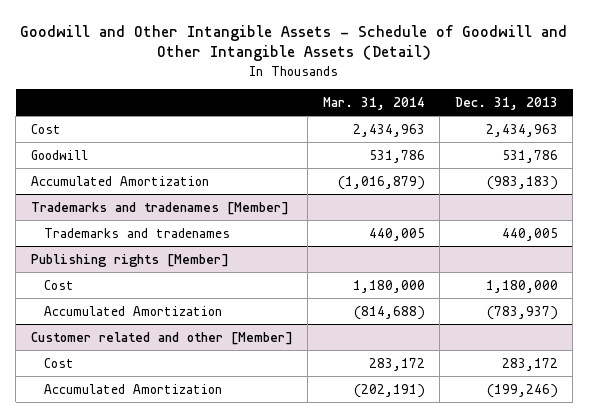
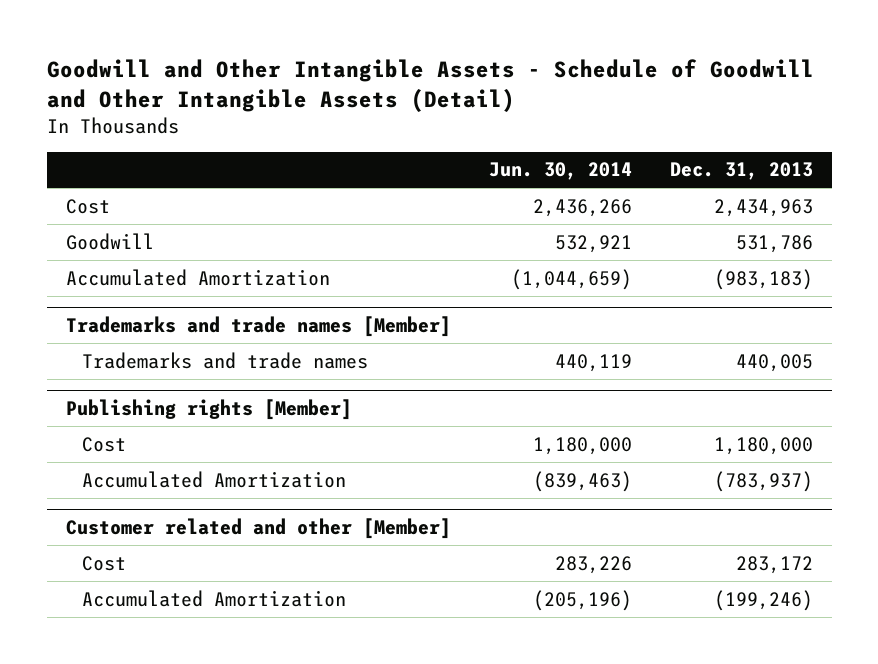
- | Mar. 31, 2014 | Dec. 31, 2013
+ | Jun. 30, 2014 | Dec. 31, 2013
- Trademarks and tradenames [Member]
- Trademarks and tradenames | 440,005 | 440,005
+ Trademarks and trade names [Member]
+ Trademarks and trade names | 440,119 | 440,005

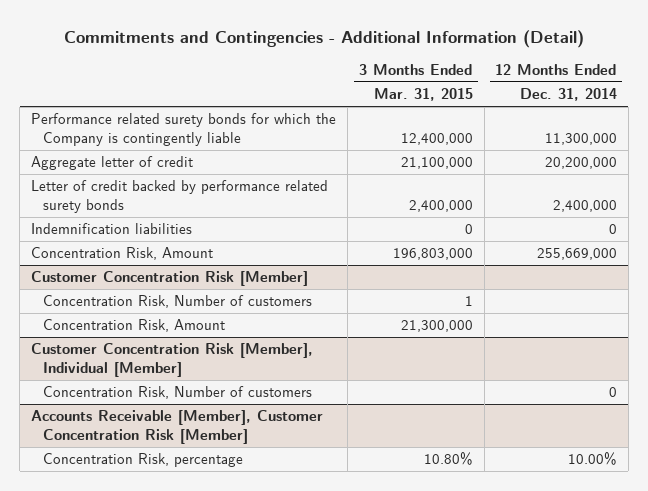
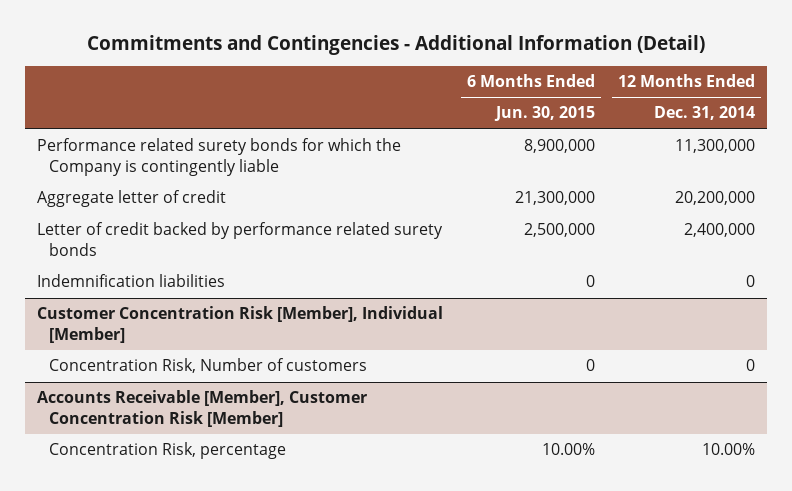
- | 3 Months Ended Mar. 31, 2015 | 12 Months Ended Dec. 31, 2014
+ | 6 Months Ended Jun. 30, 2015 | 12 Months Ended Dec. 31, 2014
- Concentration Risk, Amount | 196,803,000 | 255,669,000
- Customer Concentration Risk [Member]
- Concentration Risk, Number of customers | 1 |
- Concentration Risk, Amount | 21,300,000 |

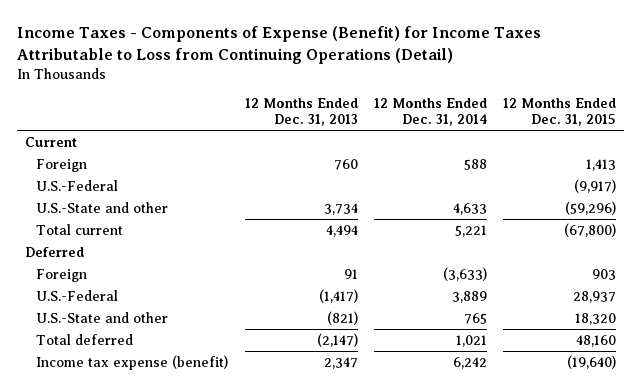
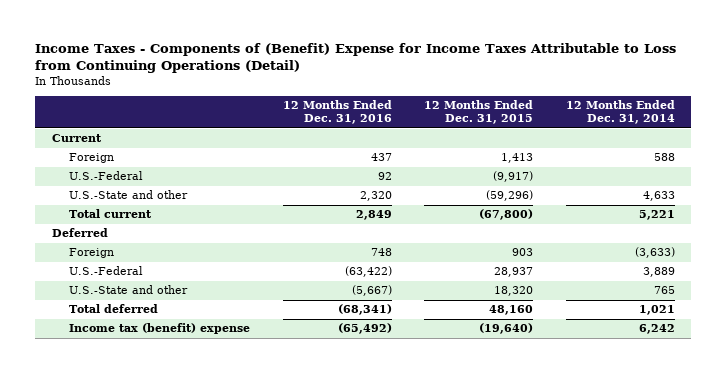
- Income Taxes - Components of Expense (Benefit) for Income Taxes Attributable to Loss from Continuing Operations (Detail)
+ Income Taxes - Components of (Benefit) Expense for Income Taxes Attributable to Loss from Continuing Operations (Detail)
- | 12 Months Ended Dec. 31, 2013 | 12 Months Ended Dec. 31, 2014 | 12 Months Ended Dec. 31, 2015
+ | 12 Months Ended Dec. 31, 2016 | 12 Months Ended Dec. 31, 2015 | 12 Months Ended Dec. 31, 2014
- Income tax expense (benefit) | 2,347 | 6,242 | (19,640)
+ Income tax (benefit) expense | (65,492) | (19,640) | 6,242

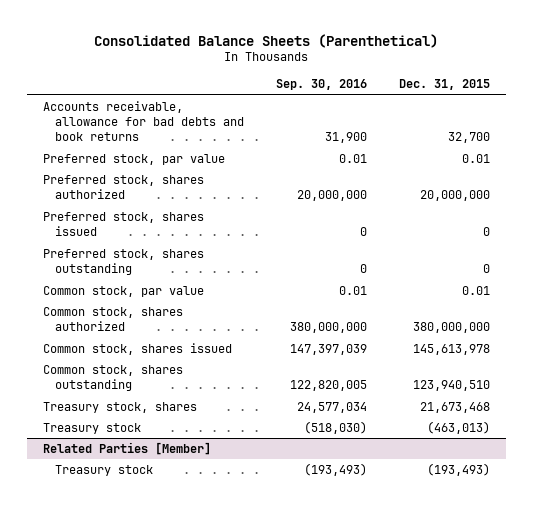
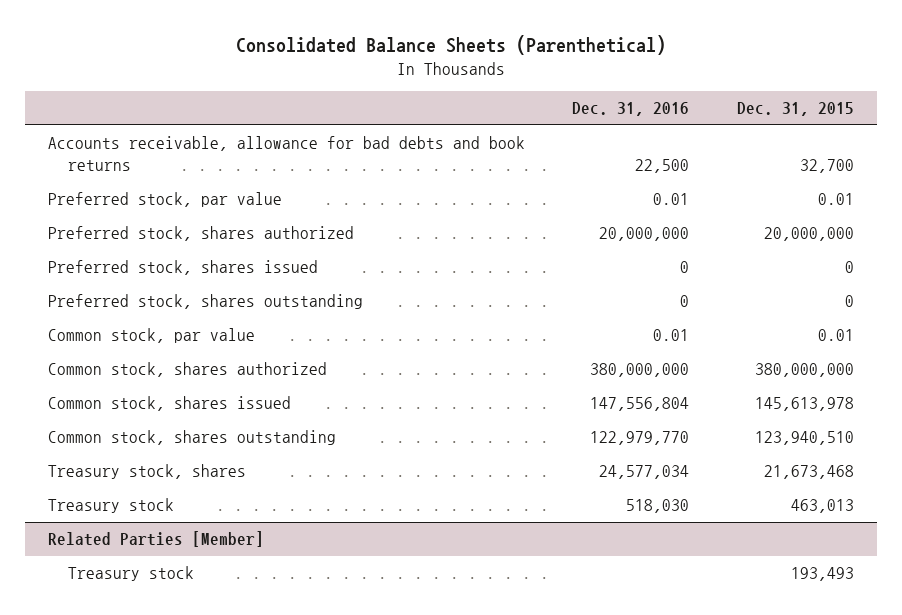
- | Sep. 30, 2016 | Dec. 31, 2015
+ | Dec. 31, 2016 | Dec. 31, 2015
- Treasury stock | (518,030) | (463,013)
+ Treasury stock | 518,030 | 463,013
@ Related Parties [Member]
- Treasury stock | (193,493) | (193,493)
+ Treasury stock | | 193,493

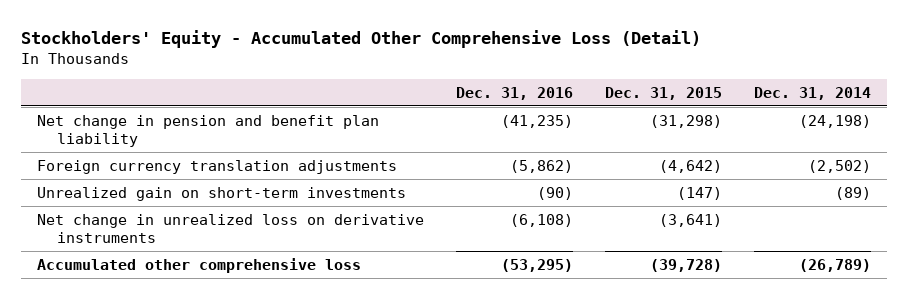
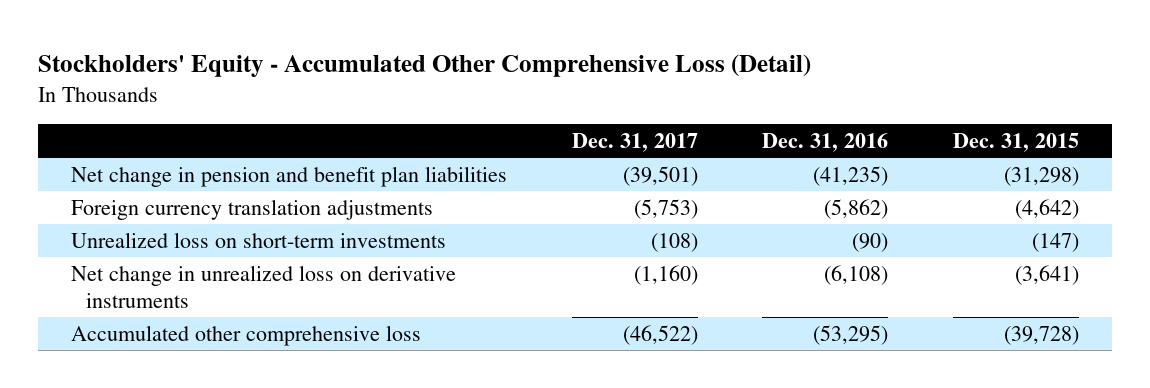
- | Dec. 31, 2016 | Dec. 31, 2015 | Dec. 31, 2014
+ | Dec. 31, 2017 | Dec. 31, 2016 | Dec. 31, 2015
- Net change in pension and benefit plan liability | (41,235) | (31,298) | (24,198)
+ Net change in pension and benefit plan liabilities | (39,501) | (41,235) | (31,298)
- Unrealized gain on short-term investments | (90) | (147) | (89)
+ Unrealized loss on short-term investments | (108) | (90) | (147)

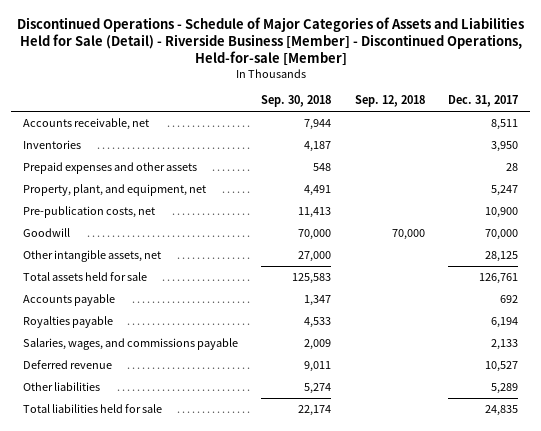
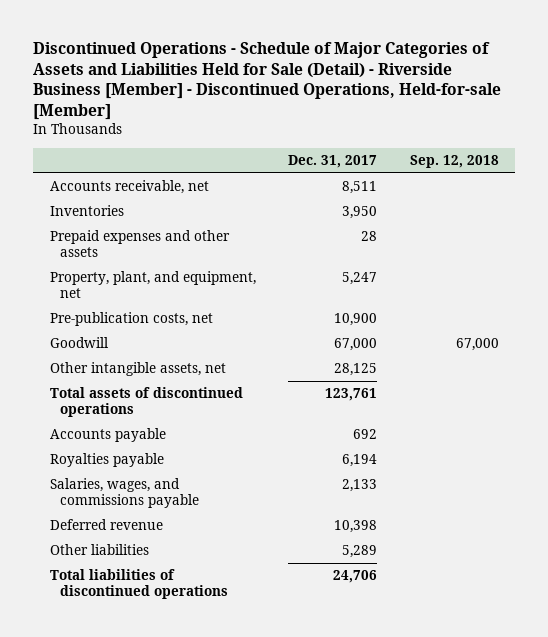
- | Sep. 30, 2018 | Sep. 12, 2018 | Dec. 31, 2017
+ | Dec. 31, 2017 | Sep. 12, 2018
- Goodwill | 70,000 | 70,000 | 70,000
+ Goodwill | 67,000 | 67,000
- Total assets held for sale | 125,583 | | 126,761
+ Total assets of discontinued operations | 123,761 |
- Deferred revenue | 9,011 | | 10,527
+ Deferred revenue | 10,398 |
- Total liabilities held for sale | 22,174 | | 24,835
+ Total liabilities of discontinued operations | 24,706 |

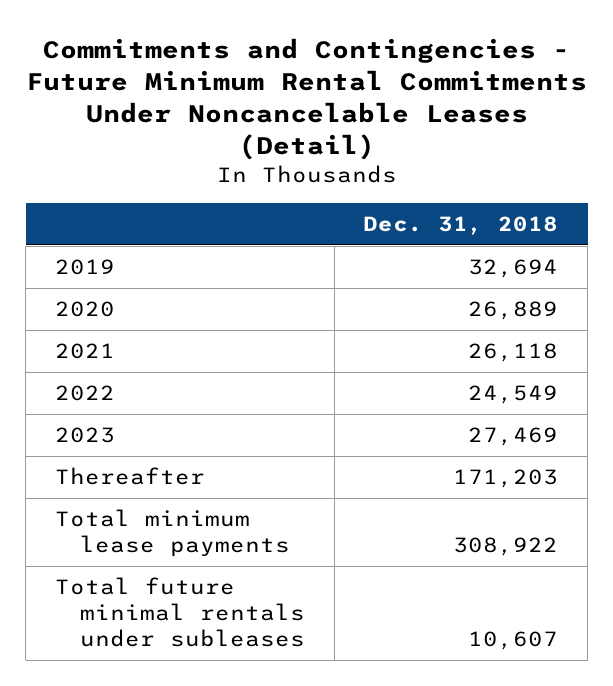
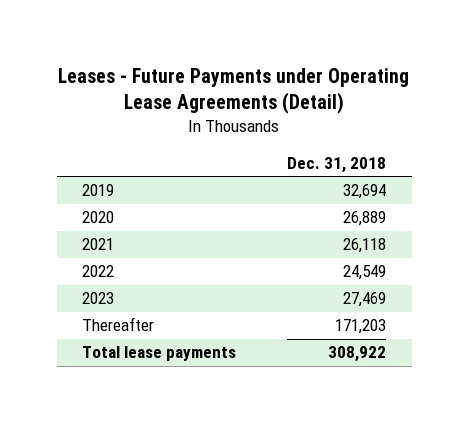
- Commitments and Contingencies - Future Minimum Rental Commitments Under Noncancelable Leases (Detail)
+ Leases - Future Payments under Operating Lease Agreements (Detail)
- Total minimum lease payments | 308,922
- Total future minimal rentals under subleases | 10,607
+ Total lease payments | 308,922

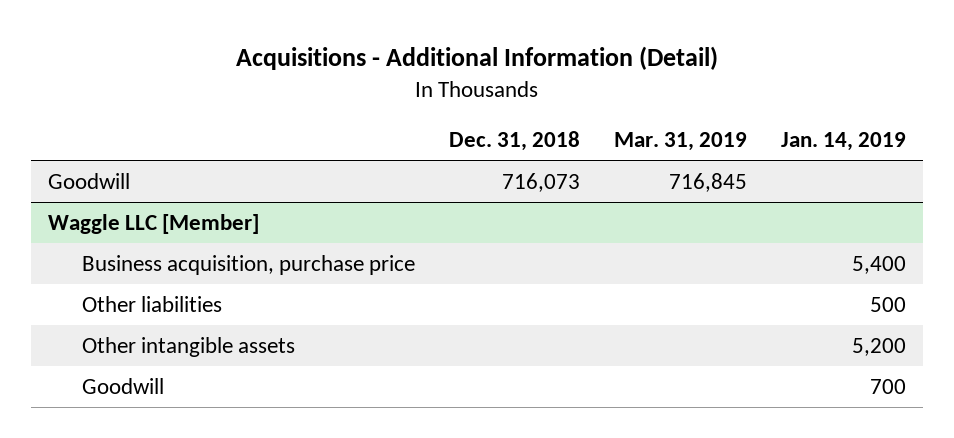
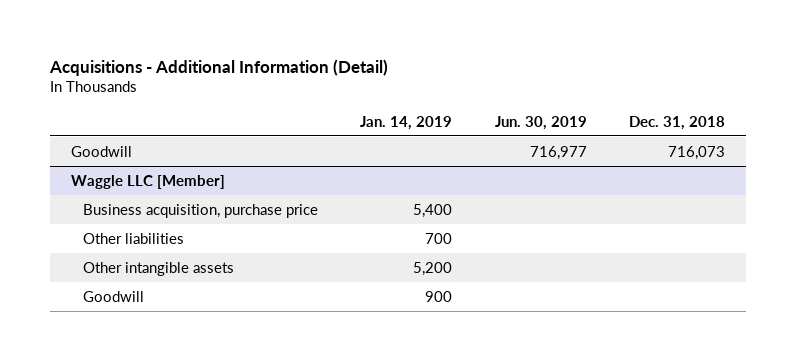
- | Dec. 31, 2018 | Mar. 31, 2019 | Jan. 14, 2019
+ | Jan. 14, 2019 | Jun. 30, 2019 | Dec. 31, 2018
@ Waggle LLC [Member]
- Other liabilities | | | 500
+ Other liabilities | 700 | |
- Goodwill | | | 700
+ Goodwill | 900 | |

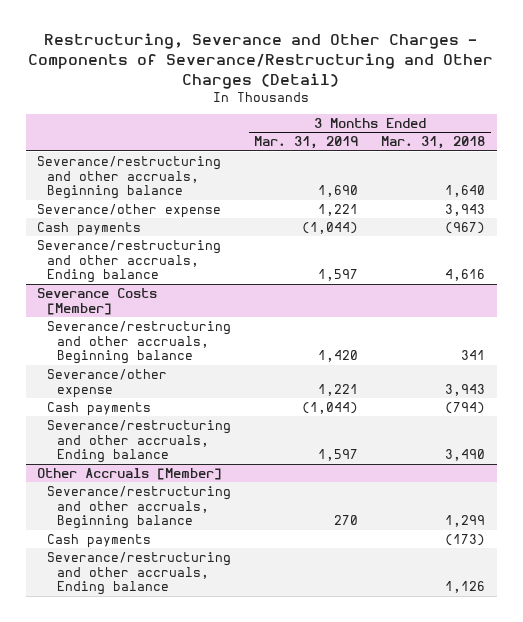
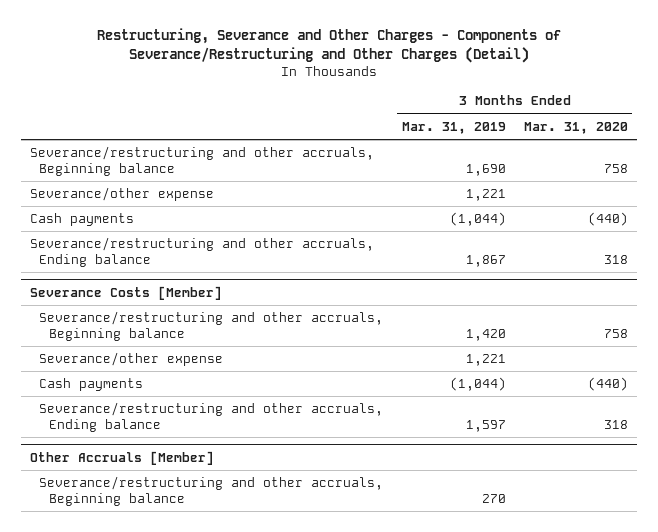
- | 3 Months Ended Mar. 31, 2019 | 3 Months Ended Mar. 31, 2018
+ | 3 Months Ended Mar. 31, 2019 | 3 Months Ended Mar. 31, 2020
- Severance/restructuring and other accruals, Ending balance | 1,597 | 4,616
+ Severance/restructuring and other accruals, Ending balance | 1,867 | 318
@ Other Accruals [Member]
- Cash payments | | (173)
- Severance/restructuring and other accruals, Ending balance | | 1,126

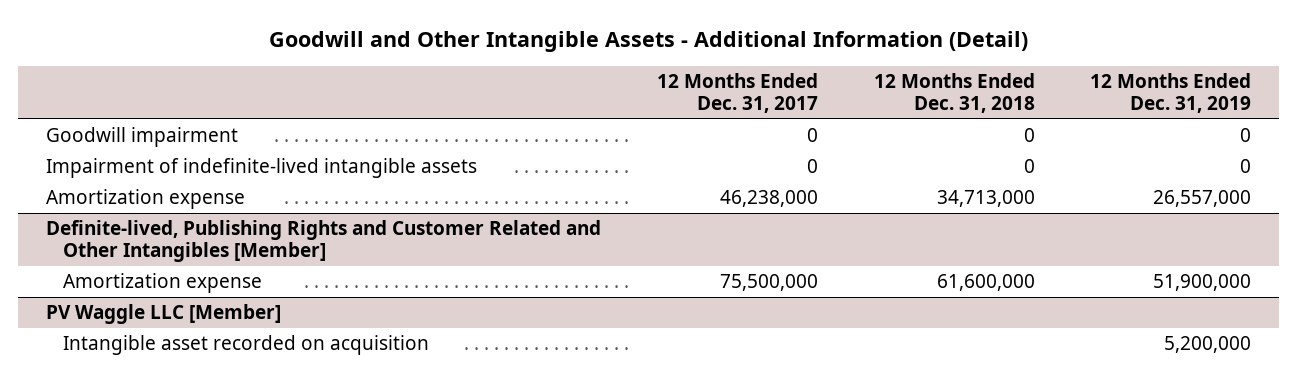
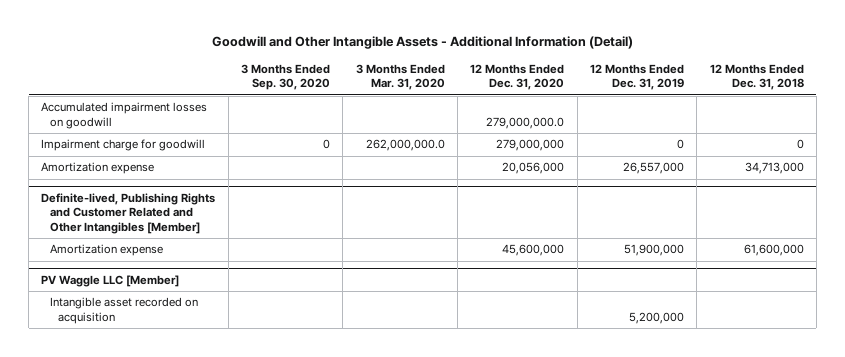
- | 12 Months Ended Dec. 31, 2017 | 12 Months Ended Dec. 31, 2018 | 12 Months Ended Dec. 31, 2019
+ | 3 Months Ended Sep. 30, 2020 | 3 Months Ended Mar. 31, 2020 | 12 Months Ended Dec. 31, 2020 | 12 Months Ended Dec. 31, 2019 | 12 Months Ended Dec. 31, 2018
- Goodwill impairment | 0 | 0 | 0
- Impairment of indefinite-lived intangible assets | 0 | 0 | 0
+ Accumulated impairment losses on goodwill | | | 279,000,000.0 | |
+ Impairment charge for goodwill | 0 | 262,000,000.0 | 279,000,000 | 0 | 0

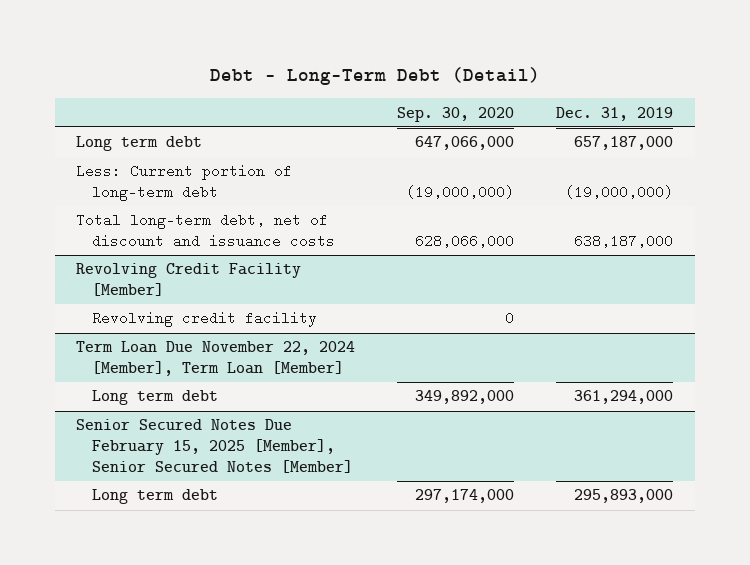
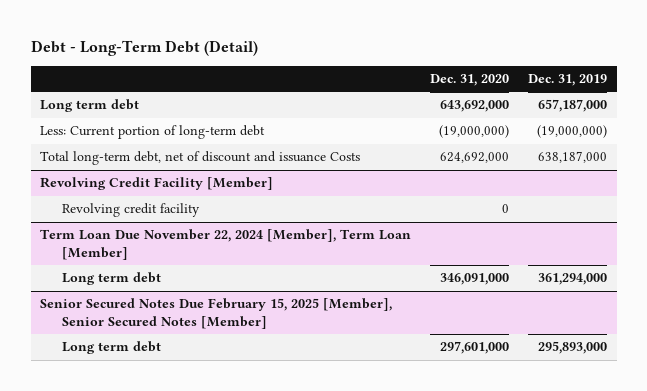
- | Sep. 30, 2020 | Dec. 31, 2019
+ | Dec. 31, 2020 | Dec. 31, 2019
- Total long-term debt, net of discount and issuance costs | 628,066,000 | 638,187,000
+ Total long-term debt, net of discount and issuance Costs | 624,692,000 | 638,187,000

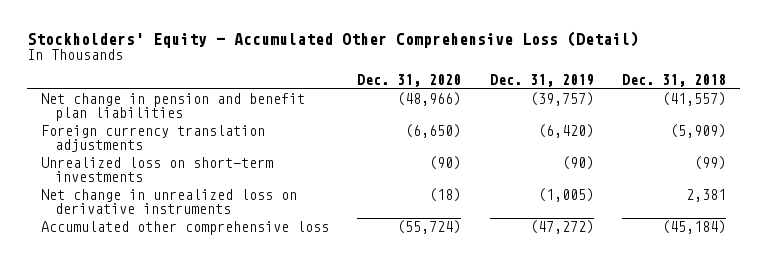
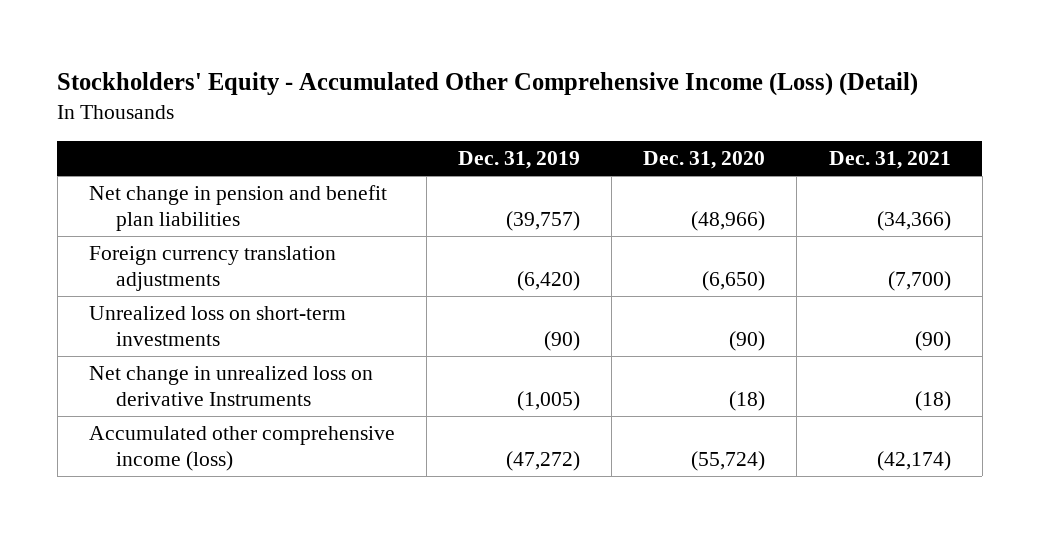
- Stockholders' Equity - Accumulated Other Comprehensive Loss (Detail)
+ Stockholders' Equity - Accumulated Other Comprehensive Income (Loss) (Detail)
- | Dec. 31, 2020 | Dec. 31, 2019 | Dec. 31, 2018
+ | Dec. 31, 2019 | Dec. 31, 2020 | Dec. 31, 2021
- Net change in unrealized loss on derivative instruments | (18) | (1,005) | 2,381
- Accumulated other comprehensive loss | (55,724) | (47,272) | (45,184)
+ Net change in unrealized loss on derivative Instruments | (1,005) | (18) | (18)
+ Accumulated other comprehensive income (loss) | (47,272) | (55,724) | (42,174)

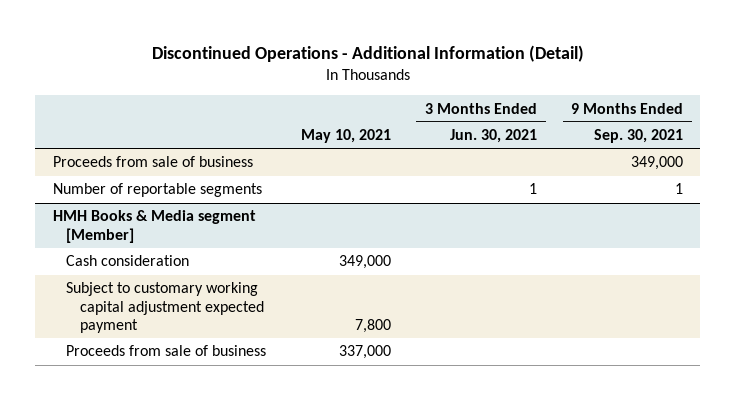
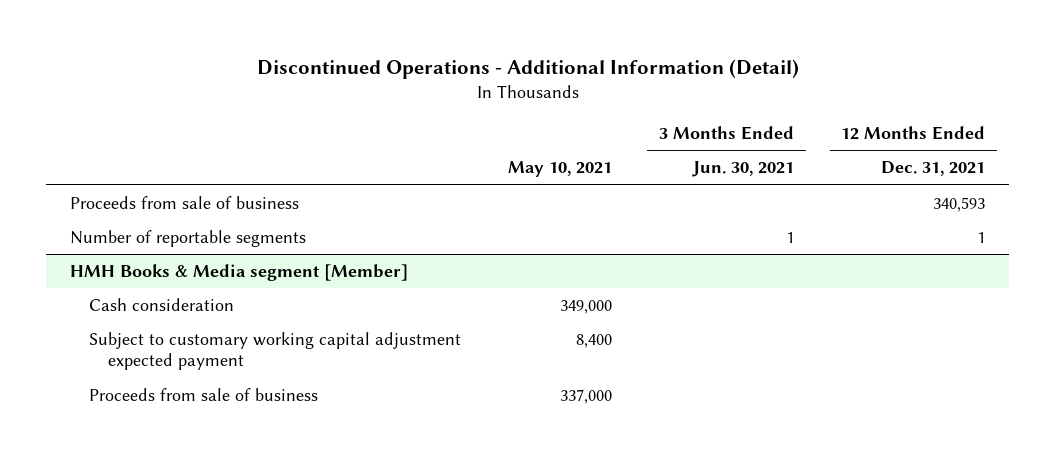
- | May 10, 2021 | 3 Months Ended Jun. 30, 2021 | 9 Months Ended Sep. 30, 2021
+ | May 10, 2021 | 3 Months Ended Jun. 30, 2021 | 12 Months Ended Dec. 31, 2021
@ HMH Books & Media segment [Member]
- Subject to customary working capital adjustment expected payment | 7,800 | |
+ Subject to customary working capital adjustment expected payment | 8,400 | |

